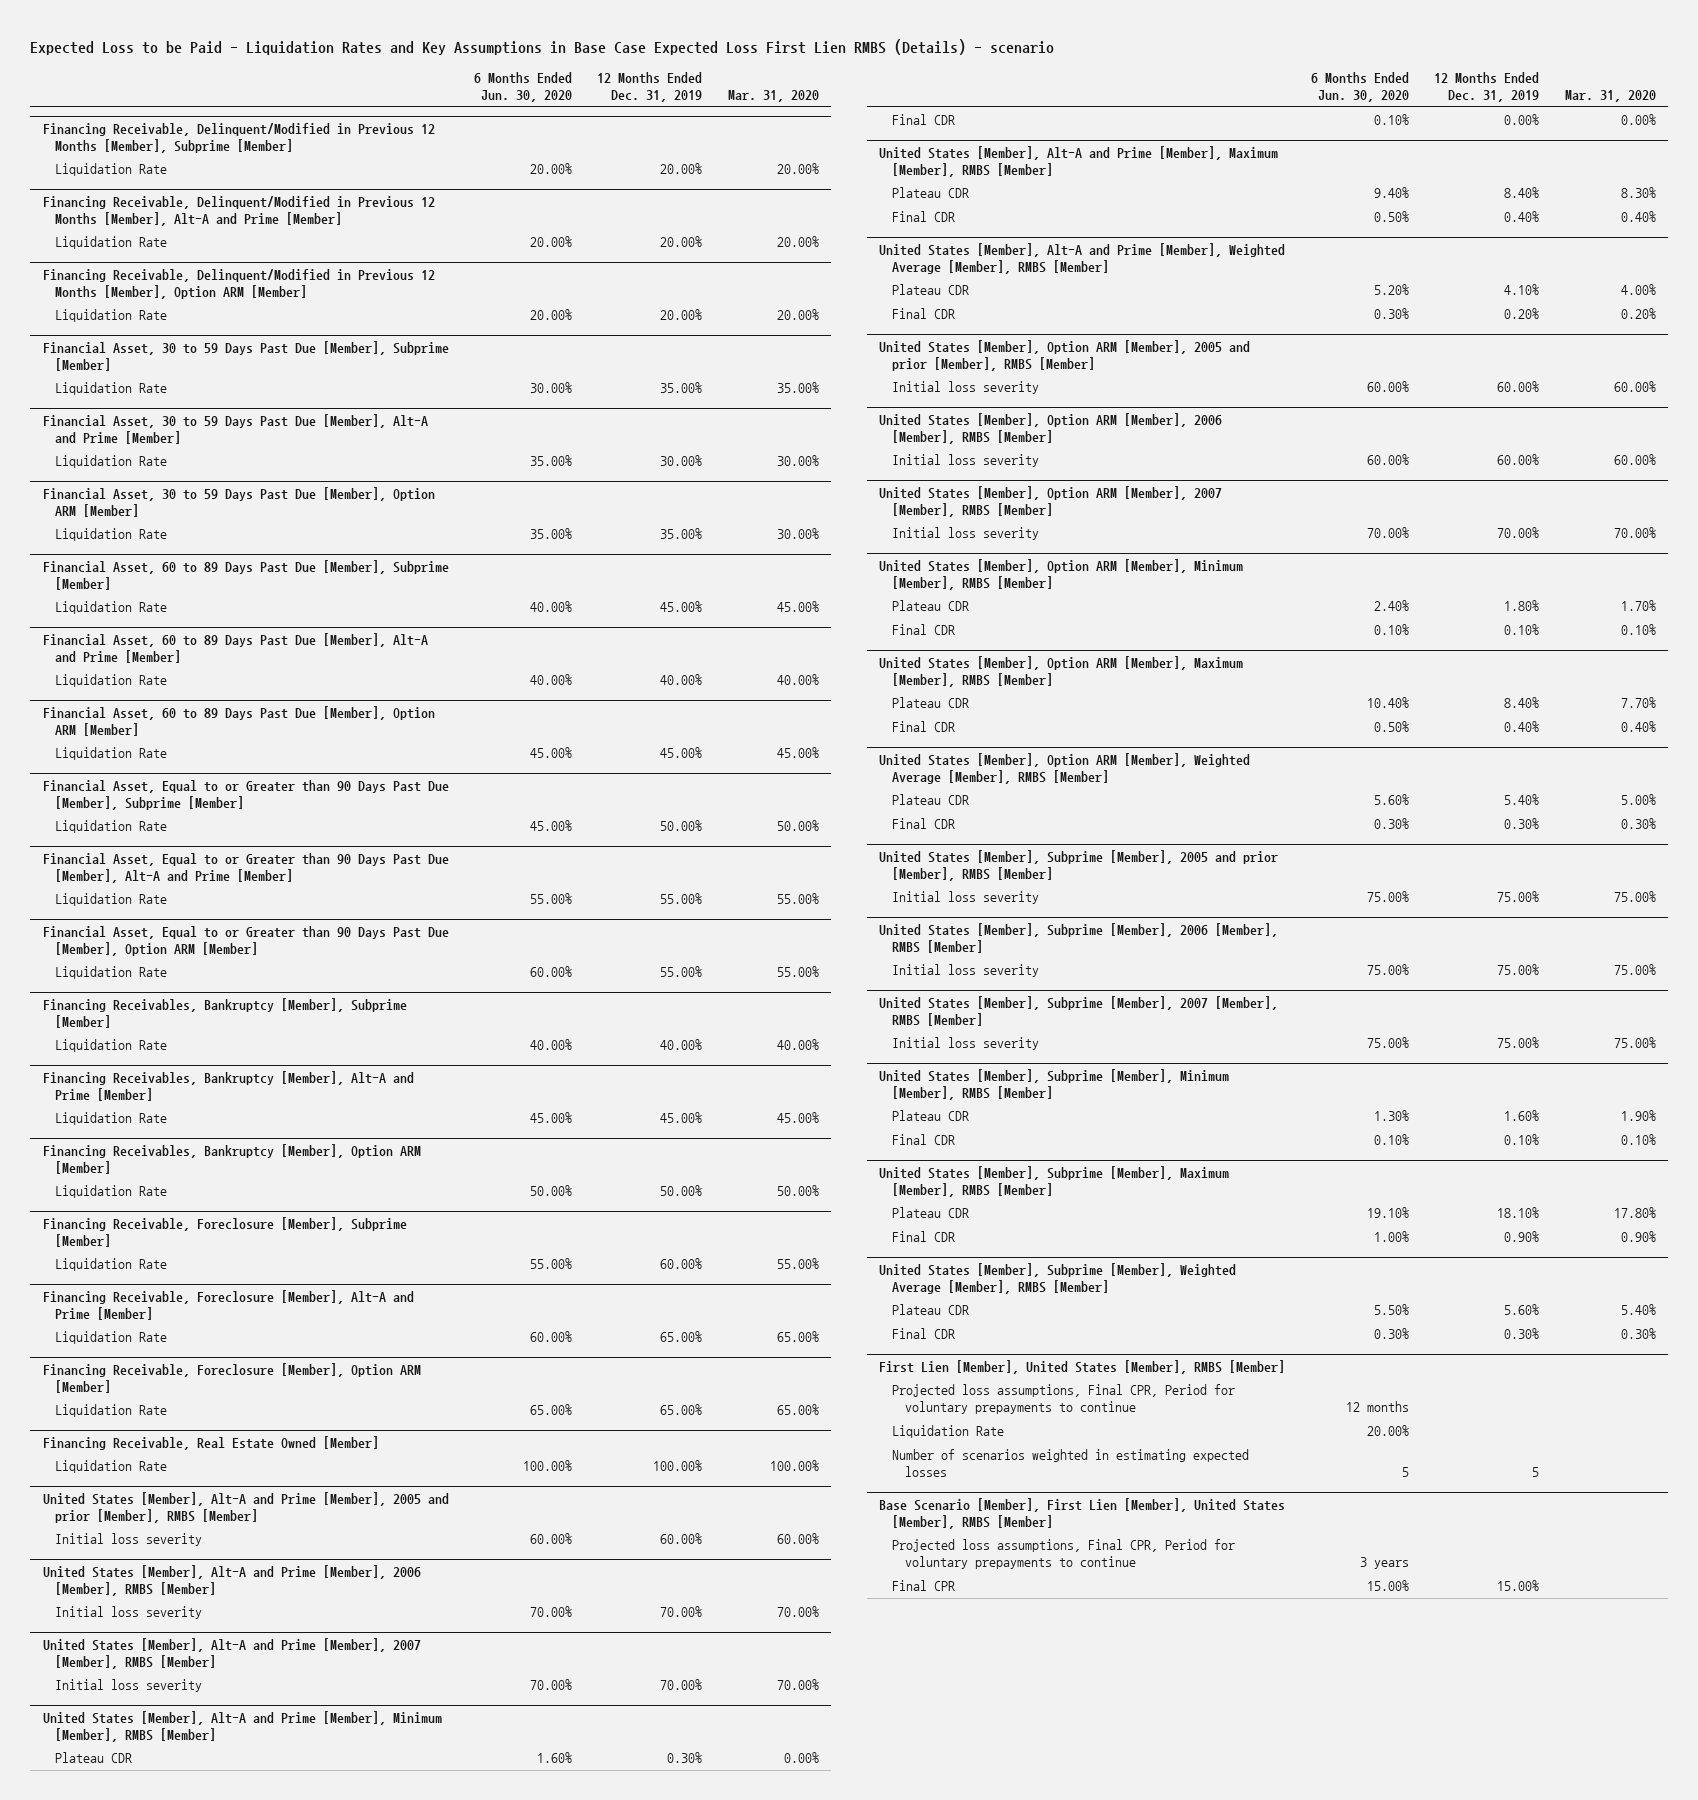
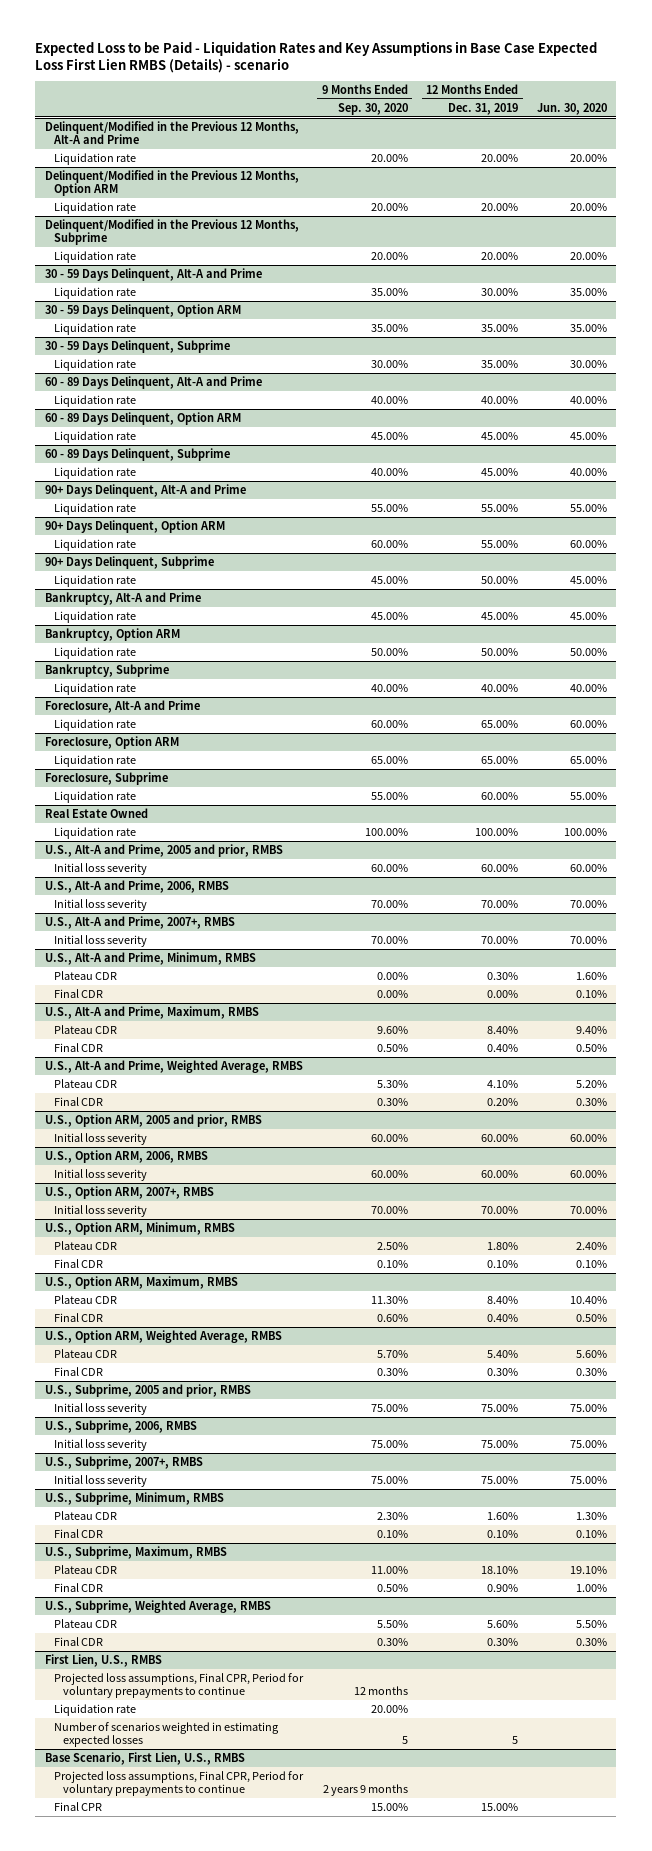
- | 6 Months Ended Jun. 30, 2020 | 12 Months Ended Dec. 31, 2019 | Mar. 31, 2020
+ | 9 Months Ended Sep. 30, 2020 | 12 Months Ended Dec. 31, 2019 | Jun. 30, 2020
- Financing Receivable, Delinquent/Modified in Previous 12 Months [Member], Subprime [Member]
- Liquidation Rate | 20.00% | 20.00% | 20.00%
- Financing Receivable, Delinquent/Modified in Previous 12 Months [Member], Alt-A and Prime [Member]
- Liquidation Rate | 20.00% | 20.00% | 20.00%
- Financing Receivable, Delinquent/Modified in Previous 12 Months [Member], Option ARM [Member]
- Liquidation Rate | 20.00% | 20.00% | 20.00%
- Financial Asset, 30 to 59 Days Past Due [Member], Subprime [Member]
- Liquidation Rate | 30.00% | 35.00% | 35.00%
- Financial Asset, 30 to 59 Days Past Due [Member], Alt-A and Prime [Member]
- Liquidation Rate | 35.00% | 30.00% | 30.00%
- Financial Asset, 30 to 59 Days Past Due [Member], Option ARM [Member]
- Liquidation Rate | 35.00% | 35.00% | 30.00%
- Financial Asset, 60 to 89 Days Past Due [Member], Subprime [Member]
- Liquidation Rate | 40.00% | 45.00% | 45.00%
- Financial Asset, 60 to 89 Days Past Due [Member], Alt-A and Prime [Member]
- Liquidation Rate | 40.00% | 40.00% | 40.00%
- Financial Asset, 60 to 89 Days Past Due [Member], Option ARM [Member]
- Liquidation Rate | 45.00% | 45.00% | 45.00%
- Financial Asset, Equal to or Greater than 90 Days Past Due [Member], Subprime [Member]
- Liquidation Rate | 45.00% | 50.00% | 50.00%
- Financial Asset, Equal to or Greater than 90 Days Past Due [Member], Alt-A and Prime [Member]
- Liquidation Rate | 55.00% | 55.00% | 55.00%
- Financial Asset, Equal to or Greater than 90 Days Past Due [Member], Option ARM [Member]
- Liquidation Rate | 60.00% | 55.00% | 55.00%
- Financing Receivables, Bankruptcy [Member], Subprime [Member]
- Liquidation Rate | 40.00% | 40.00% | 40.00%
- Financing Receivables, Bankruptcy [Member], Alt-A and Prime [Member]
- Liquidation Rate | 45.00% | 45.00% | 45.00%
- Financing Receivables, Bankruptcy [Member], Option ARM [Member]
- Liquidation Rate | 50.00% | 50.00% | 50.00%
- Financing Receivable, Foreclosure [Member], Subprime [Member]
- Liquidation Rate | 55.00% | 60.00% | 55.00%
- Financing Receivable, Foreclosure [Member], Alt-A and Prime [Member]
- Liquidation Rate | 60.00% | 65.00% | 65.00%
- Financing Receivable, Foreclosure [Member], Option ARM [Member]
- Liquidation Rate | 65.00% | 65.00% | 65.00%
- Financing Receivable, Real Estate Owned [Member]
- Liquidation Rate | 100.00% | 100.00% | 100.00%
- United States [Member], Alt-A and Prime [Member], 2005 and prior [Member], RMBS [Member]
+ Delinquent/Modified in the Previous 12 Months, Alt-A and Prime
+ Liquidation rate | 20.00% | 20.00% | 20.00%
+ Delinquent/Modified in the Previous 12 Months, Option ARM
+ Liquidation rate | 20.00% | 20.00% | 20.00%
+ Delinquent/Modified in the Previous 12 Months, Subprime
+ Liquidation rate | 20.00% | 20.00% | 20.00%
+ 30 - 59 Days Delinquent, Alt-A and Prime
+ Liquidation rate | 35.00% | 30.00% | 35.00%
+ 30 - 59 Days Delinquent, Option ARM
+ Liquidation rate | 35.00% | 35.00% | 35.00%
+ 30 - 59 Days Delinquent, Subprime
+ Liquidation rate | 30.00% | 35.00% | 30.00%
+ 60 - 89 Days Delinquent, Alt-A and Prime
+ Liquidation rate | 40.00% | 40.00% | 40.00%
+ 60 - 89 Days Delinquent, Option ARM
+ Liquidation rate | 45.00% | 45.00% | 45.00%
+ 60 - 89 Days Delinquent, Subprime
+ Liquidation rate | 40.00% | 45.00% | 40.00%
+ 90+ Days Delinquent, Alt-A and Prime
+ Liquidation rate | 55.00% | 55.00% | 55.00%
+ 90+ Days Delinquent, Option ARM
+ Liquidation rate | 60.00% | 55.00% | 60.00%
+ 90+ Days Delinquent, Subprime
+ Liquidation rate | 45.00% | 50.00% | 45.00%
+ Bankruptcy, Alt-A and Prime
+ Liquidation rate | 45.00% | 45.00% | 45.00%
+ Bankruptcy, Option ARM
+ Liquidation rate | 50.00% | 50.00% | 50.00%
+ Bankruptcy, Subprime
+ Liquidation rate | 40.00% | 40.00% | 40.00%
+ Foreclosure, Alt-A and Prime
+ Liquidation rate | 60.00% | 65.00% | 60.00%
+ Foreclosure, Option ARM
+ Liquidation rate | 65.00% | 65.00% | 65.00%
+ Foreclosure, Subprime
+ Liquidation rate | 55.00% | 60.00% | 55.00%
+ Real Estate Owned
+ Liquidation rate | 100.00% | 100.00% | 100.00%
+ U.S., Alt-A and Prime, 2005 and prior, RMBS
- United States [Member], Alt-A and Prime [Member], 2006 [Member], RMBS [Member]
+ U.S., Alt-A and Prime, 2006, RMBS
- United States [Member], Alt-A and Prime [Member], 2007 [Member], RMBS [Member]
+ U.S., Alt-A and Prime, 2007+, RMBS
- United States [Member], Alt-A and Prime [Member], Minimum [Member], RMBS [Member]
+ U.S., Alt-A and Prime, Minimum, RMBS
- United States [Member], Alt-A and Prime [Member], Maximum [Member], RMBS [Member]
+ U.S., Alt-A and Prime, Maximum, RMBS
- United States [Member], Alt-A and Prime [Member], Weighted Average [Member], RMBS [Member]
+ U.S., Alt-A and Prime, Weighted Average, RMBS
- United States [Member], Option ARM [Member], 2005 and prior [Member], RMBS [Member]
+ U.S., Option ARM, 2005 and prior, RMBS
- United States [Member], Option ARM [Member], 2006 [Member], RMBS [Member]
+ U.S., Option ARM, 2006, RMBS
- United States [Member], Option ARM [Member], 2007 [Member], RMBS [Member]
+ U.S., Option ARM, 2007+, RMBS
- United States [Member], Option ARM [Member], Minimum [Member], RMBS [Member]
+ U.S., Option ARM, Minimum, RMBS
- United States [Member], Option ARM [Member], Maximum [Member], RMBS [Member]
+ U.S., Option ARM, Maximum, RMBS
- United States [Member], Option ARM [Member], Weighted Average [Member], RMBS [Member]
+ U.S., Option ARM, Weighted Average, RMBS
- United States [Member], Subprime [Member], 2005 and prior [Member], RMBS [Member]
+ U.S., Subprime, 2005 and prior, RMBS
- United States [Member], Subprime [Member], 2006 [Member], RMBS [Member]
+ U.S., Subprime, 2006, RMBS
- United States [Member], Subprime [Member], 2007 [Member], RMBS [Member]
+ U.S., Subprime, 2007+, RMBS
- United States [Member], Subprime [Member], Minimum [Member], RMBS [Member]
+ U.S., Subprime, Minimum, RMBS
- United States [Member], Subprime [Member], Maximum [Member], RMBS [Member]
+ U.S., Subprime, Maximum, RMBS
- United States [Member], Subprime [Member], Weighted Average [Member], RMBS [Member]
+ U.S., Subprime, Weighted Average, RMBS
- First Lien [Member], United States [Member], RMBS [Member]
+ First Lien, U.S., RMBS
- Liquidation Rate | 20.00% | |
+ Liquidation rate | 20.00% | |
- Base Scenario [Member], First Lien [Member], United States [Member], RMBS [Member]
+ Base Scenario, First Lien, U.S., RMBS

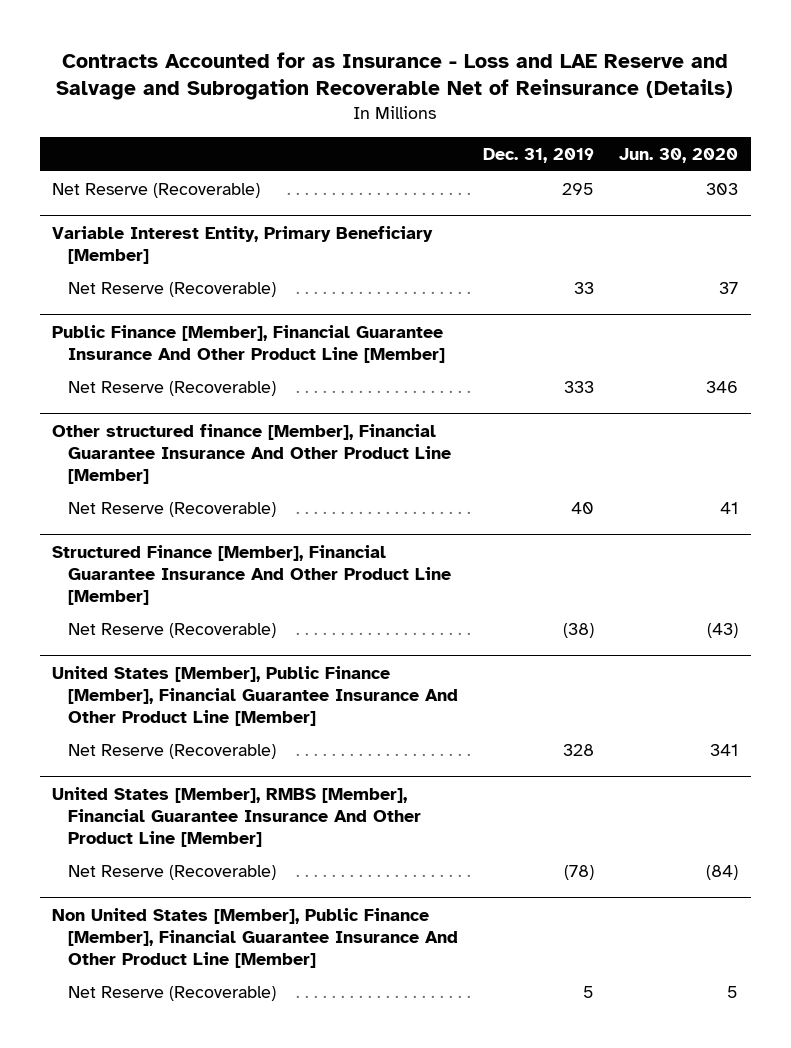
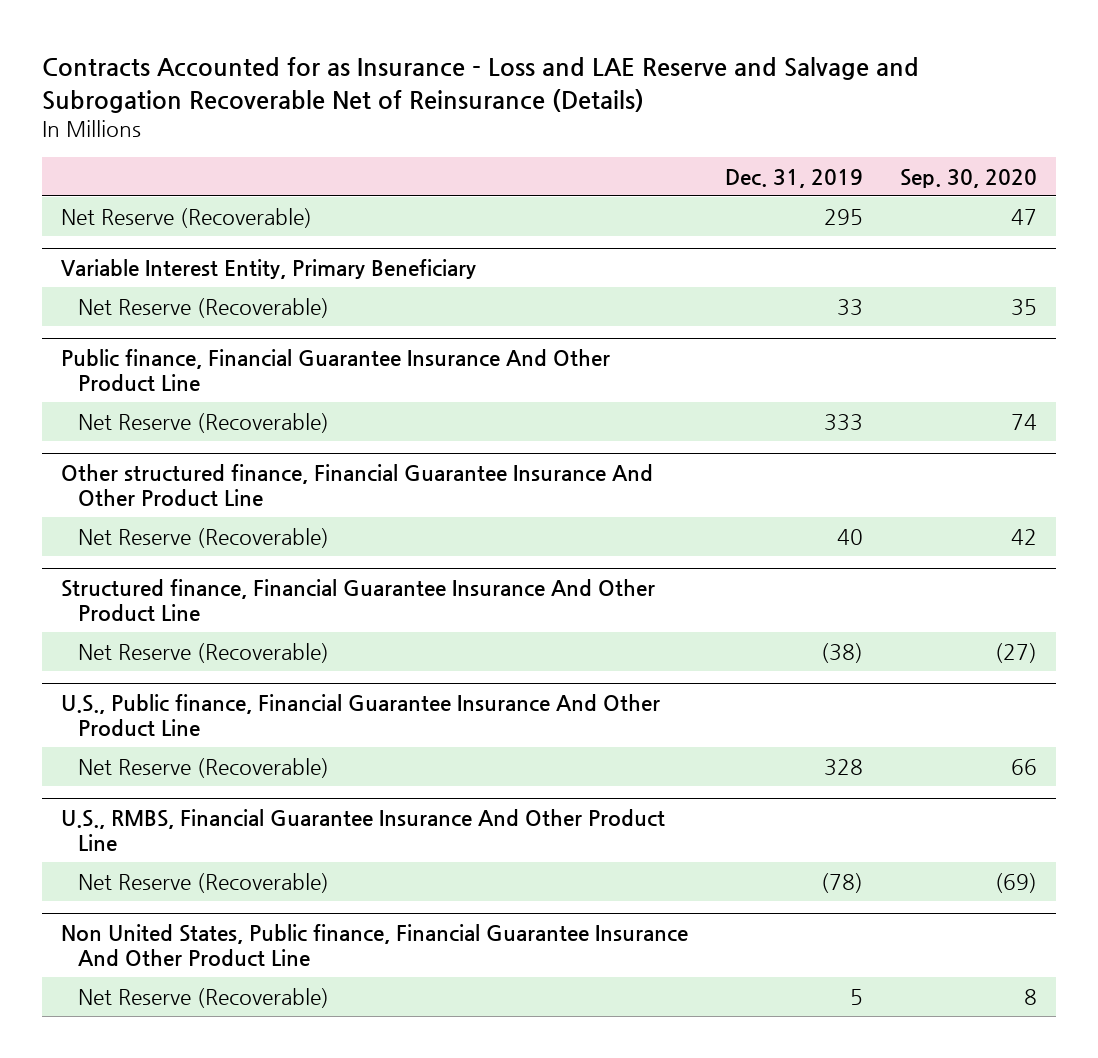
- | Dec. 31, 2019 | Jun. 30, 2020
+ | Dec. 31, 2019 | Sep. 30, 2020
- Variable Interest Entity, Primary Beneficiary [Member]
+ Variable Interest Entity, Primary Beneficiary
- Public Finance [Member], Financial Guarantee Insurance And Other Product Line [Member]
+ Public finance, Financial Guarantee Insurance And Other Product Line
- Other structured finance [Member], Financial Guarantee Insurance And Other Product Line [Member]
+ Other structured finance, Financial Guarantee Insurance And Other Product Line
- Structured Finance [Member], Financial Guarantee Insurance And Other Product Line [Member]
+ Structured finance, Financial Guarantee Insurance And Other Product Line
- United States [Member], Public Finance [Member], Financial Guarantee Insurance And Other Product Line [Member]
+ U.S., Public finance, Financial Guarantee Insurance And Other Product Line
- United States [Member], RMBS [Member], Financial Guarantee Insurance And Other Product Line [Member]
+ U.S., RMBS, Financial Guarantee Insurance And Other Product Line
- Non United States [Member], Public Finance [Member], Financial Guarantee Insurance And Other Product Line [Member]
+ Non United States, Public finance, Financial Guarantee Insurance And Other Product Line

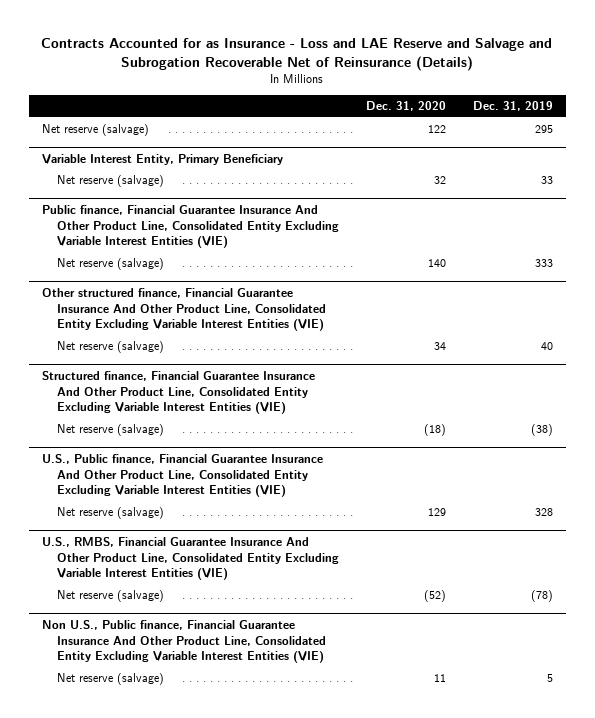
- | Dec. 31, 2019 | Sep. 30, 2020
+ | Dec. 31, 2020 | Dec. 31, 2019
- Net Reserve (Recoverable) | 295 | 47
+ Net reserve (salvage) | 122 | 295
@ Variable Interest Entity, Primary Beneficiary
- Net Reserve (Recoverable) | 33 | 35
- Public finance, Financial Guarantee Insurance And Other Product Line
- Net Reserve (Recoverable) | 333 | 74
- Other structured finance, Financial Guarantee Insurance And Other Product Line
- Net Reserve (Recoverable) | 40 | 42
- Structured finance, Financial Guarantee Insurance And Other Product Line
- Net Reserve (Recoverable) | (38) | (27)
- U.S., Public finance, Financial Guarantee Insurance And Other Product Line
- Net Reserve (Recoverable) | 328 | 66
- U.S., RMBS, Financial Guarantee Insurance And Other Product Line
- Net Reserve (Recoverable) | (78) | (69)
- Non United States, Public finance, Financial Guarantee Insurance And Other Product Line
- Net Reserve (Recoverable) | 5 | 8
@ Variable Interest Entity, Primary Beneficiary
+ Net reserve (salvage) | 32 | 33
+ Public finance, Financial Guarantee Insurance And Other Product Line, Consolidated Entity Excluding Variable Interest Entities (VIE)
+ Net reserve (salvage) | 140 | 333
+ Other structured finance, Financial Guarantee Insurance And Other Product Line, Consolidated Entity Excluding Variable Interest Entities (VIE)
+ Net reserve (salvage) | 34 | 40
+ Structured finance, Financial Guarantee Insurance And Other Product Line, Consolidated Entity Excluding Variable Interest Entities (VIE)
+ Net reserve (salvage) | (18) | (38)
+ U.S., Public finance, Financial Guarantee Insurance And Other Product Line, Consolidated Entity Excluding Variable Interest Entities (VIE)
+ Net reserve (salvage) | 129 | 328
+ U.S., RMBS, Financial Guarantee Insurance And Other Product Line, Consolidated Entity Excluding Variable Interest Entities (VIE)
+ Net reserve (salvage) | (52) | (78)
+ Non U.S., Public finance, Financial Guarantee Insurance And Other Product Line, Consolidated Entity Excluding Variable Interest Entities (VIE)
+ Net reserve (salvage) | 11 | 5

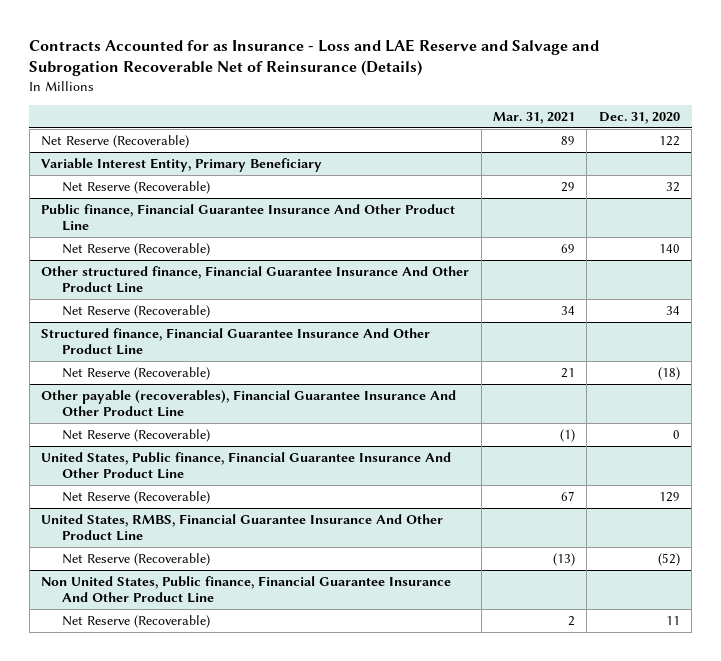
- | Dec. 31, 2020 | Dec. 31, 2019
+ | Mar. 31, 2021 | Dec. 31, 2020
- Net reserve (salvage) | 122 | 295
+ Net Reserve (Recoverable) | 89 | 122
@ Variable Interest Entity, Primary Beneficiary
- Net reserve (salvage) | 32 | 33
- Public finance, Financial Guarantee Insurance And Other Product Line, Consolidated Entity Excluding Variable Interest Entities (VIE)
- Net reserve (salvage) | 140 | 333
- Other structured finance, Financial Guarantee Insurance And Other Product Line, Consolidated Entity Excluding Variable Interest Entities (VIE)
- Net reserve (salvage) | 34 | 40
- Structured finance, Financial Guarantee Insurance And Other Product Line, Consolidated Entity Excluding Variable Interest Entities (VIE)
- Net reserve (salvage) | (18) | (38)
- U.S., Public finance, Financial Guarantee Insurance And Other Product Line, Consolidated Entity Excluding Variable Interest Entities (VIE)
- Net reserve (salvage) | 129 | 328
- U.S., RMBS, Financial Guarantee Insurance And Other Product Line, Consolidated Entity Excluding Variable Interest Entities (VIE)
- Net reserve (salvage) | (52) | (78)
- Non U.S., Public finance, Financial Guarantee Insurance And Other Product Line, Consolidated Entity Excluding Variable Interest Entities (VIE)
- Net reserve (salvage) | 11 | 5
@ Variable Interest Entity, Primary Beneficiary
+ Net Reserve (Recoverable) | 29 | 32
+ Public finance, Financial Guarantee Insurance And Other Product Line
+ Net Reserve (Recoverable) | 69 | 140
+ Other structured finance, Financial Guarantee Insurance And Other Product Line
+ Net Reserve (Recoverable) | 34 | 34
+ Structured finance, Financial Guarantee Insurance And Other Product Line
+ Net Reserve (Recoverable) | 21 | (18)
+ Other payable (recoverables), Financial Guarantee Insurance And Other Product Line
+ Net Reserve (Recoverable) | (1) | 0
+ United States, Public finance, Financial Guarantee Insurance And Other Product Line
+ Net Reserve (Recoverable) | 67 | 129
+ United States, RMBS, Financial Guarantee Insurance And Other Product Line
+ Net Reserve (Recoverable) | (13) | (52)
+ Non United States, Public finance, Financial Guarantee Insurance And Other Product Line
+ Net Reserve (Recoverable) | 2 | 11

